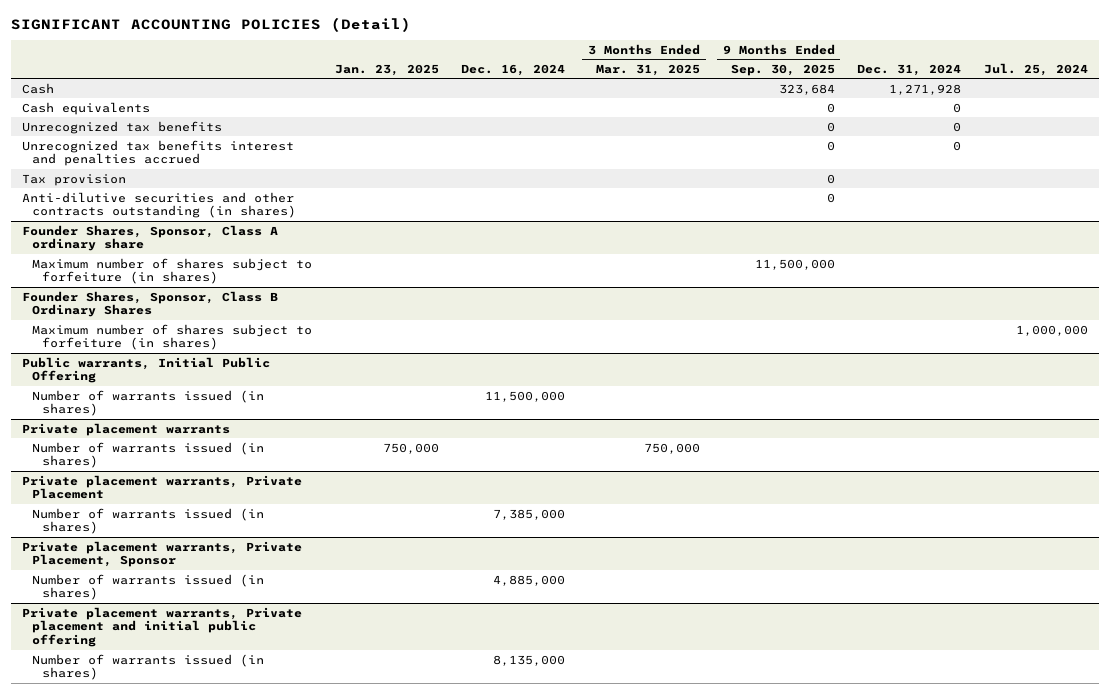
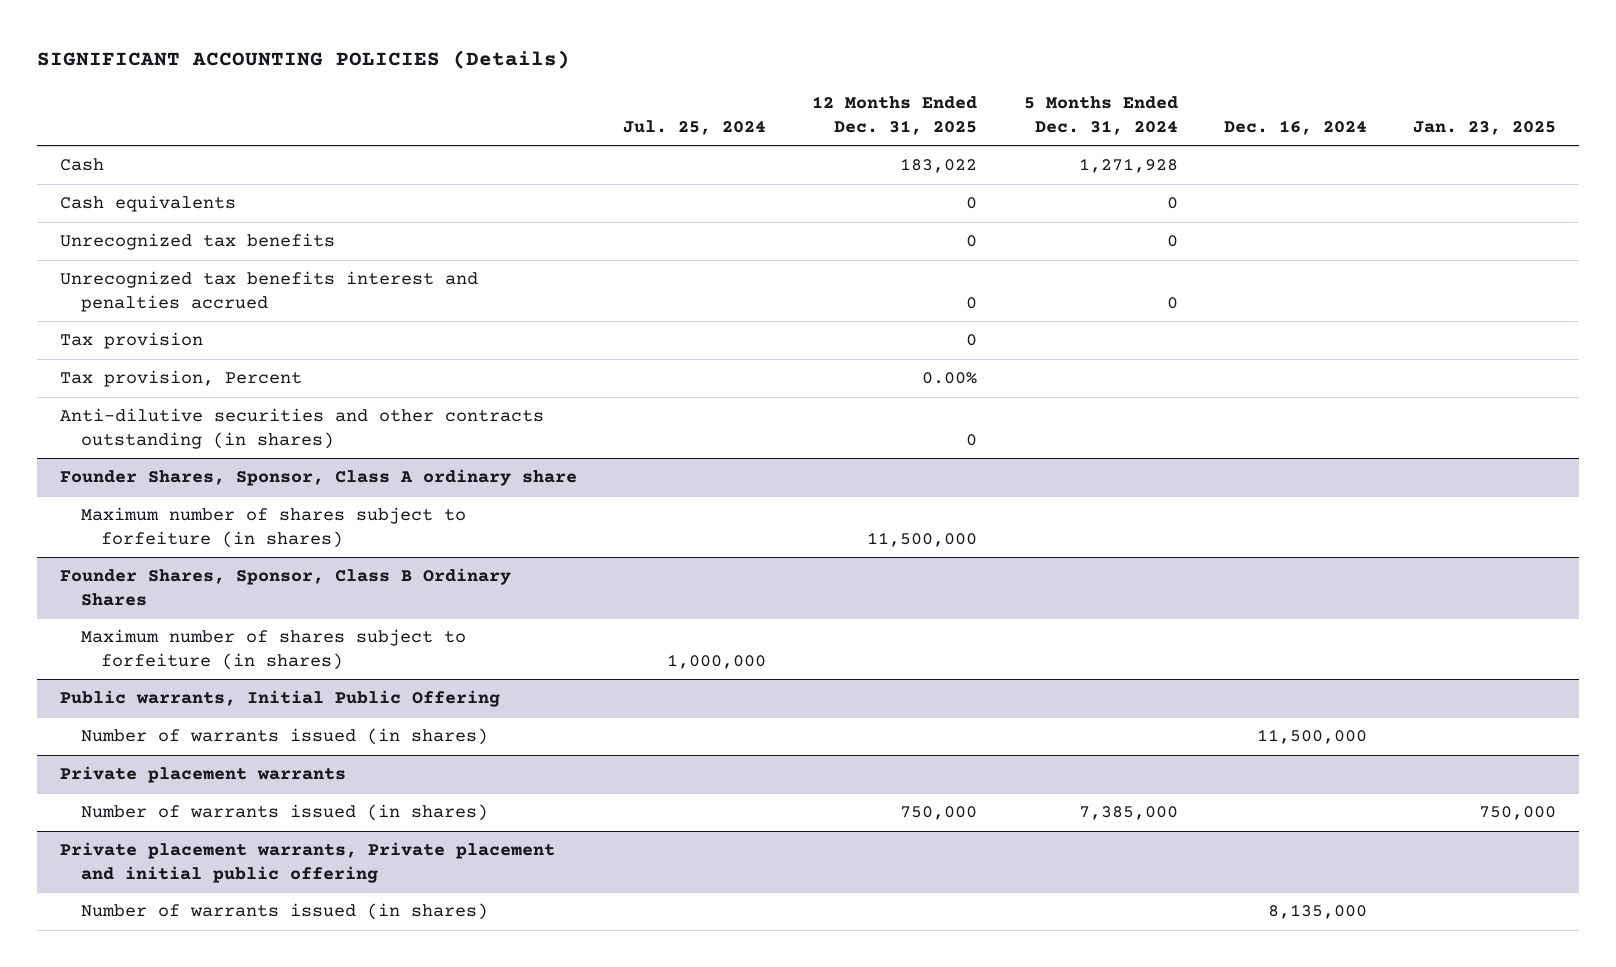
- SIGNIFICANT ACCOUNTING POLICIES (Detail)
+ SIGNIFICANT ACCOUNTING POLICIES (Details)
- | Jan. 23, 2025 | Dec. 16, 2024 | 3 Months Ended Mar. 31, 2025 | 9 Months Ended Sep. 30, 2025 | Dec. 31, 2024 | Jul. 25, 2024
+ | Jul. 25, 2024 | 12 Months Ended Dec. 31, 2025 | 5 Months Ended Dec. 31, 2024 | Dec. 16, 2024 | Jan. 23, 2025
+ Tax provision, Percent | | 0.00% | | |
- Private placement warrants, Private Placement
- Number of warrants issued (in shares) | | 7,385,000 | | | |
- Private placement warrants, Private Placement, Sponsor
- Number of warrants issued (in shares) | | 4,885,000 | | | |

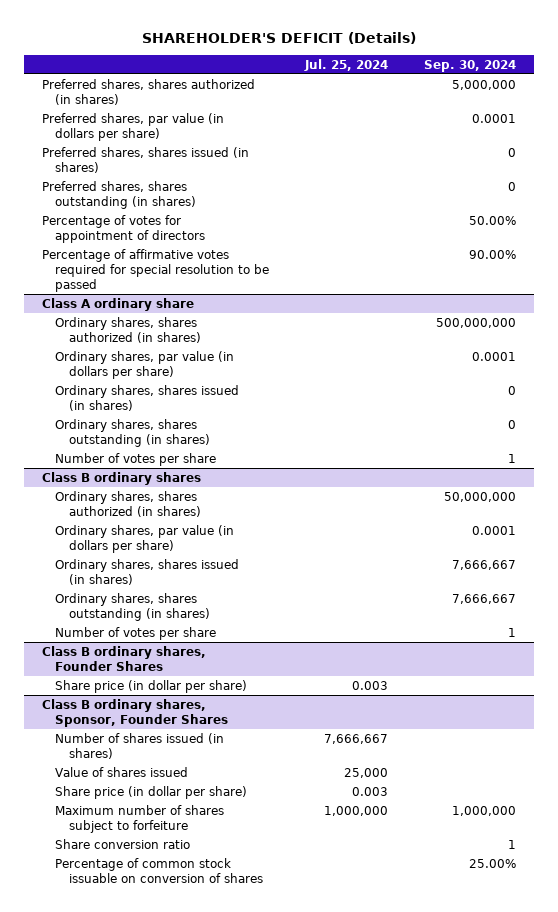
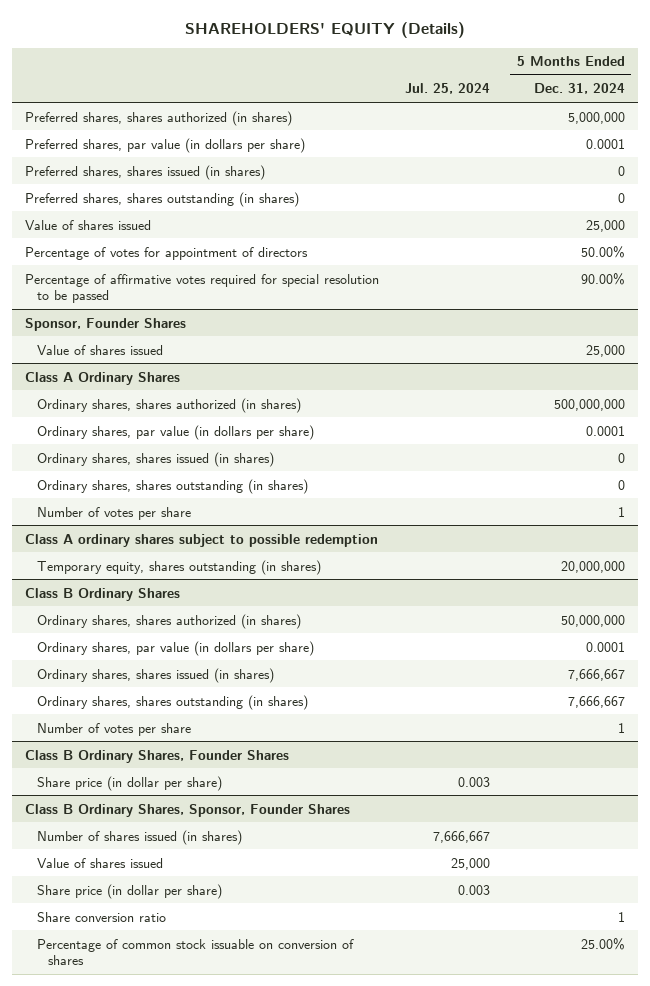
- SHAREHOLDER'S DEFICIT (Details)
+ SHAREHOLDERS' EQUITY (Details)
- | Jul. 25, 2024 | Sep. 30, 2024
+ | Jul. 25, 2024 | 5 Months Ended Dec. 31, 2024
+ Value of shares issued | | 25,000
- Class A ordinary share
+ Sponsor, Founder Shares
+ Value of shares issued | | 25,000
+ Class A Ordinary Shares
- Class B ordinary shares
+ Class A ordinary shares subject to possible redemption
+ Temporary equity, shares outstanding (in shares) | | 20,000,000
+ Class B Ordinary Shares
- Class B ordinary shares, Founder Shares
+ Class B Ordinary Shares, Founder Shares
- Class B ordinary shares, Sponsor, Founder Shares
+ Class B Ordinary Shares, Sponsor, Founder Shares
- Maximum number of shares subject to forfeiture | 1,000,000 | 1,000,000

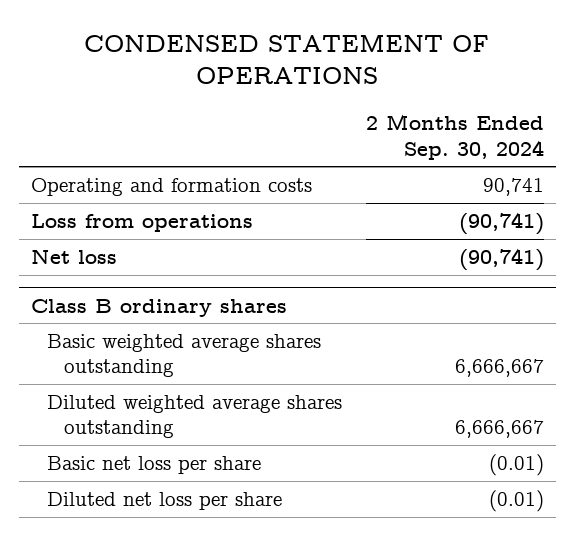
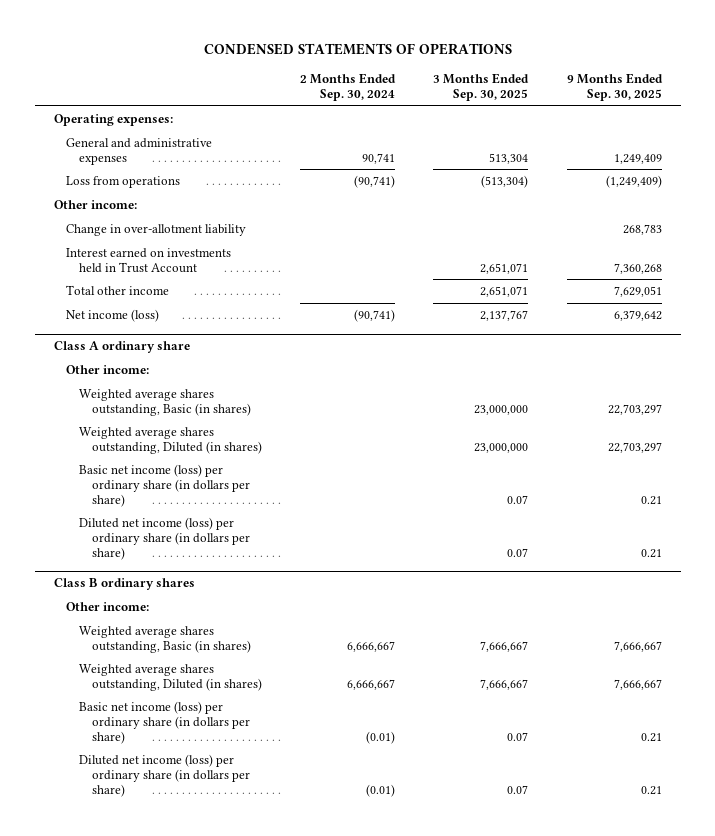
- CONDENSED STATEMENT OF OPERATIONS
+ CONDENSED STATEMENTS OF OPERATIONS
- | 2 Months Ended Sep. 30, 2024
+ | 2 Months Ended Sep. 30, 2024 | 3 Months Ended Sep. 30, 2025 | 9 Months Ended Sep. 30, 2025
- Operating and formation costs | 90,741
+ Operating expenses:
+ General and administrative expenses | 90,741 | 513,304 | 1,249,409
- Net loss | (90,741)
+ Other income:
+ Change in over-allotment liability | | | 268,783
+ Interest earned on investments held in Trust Account | | 2,651,071 | 7,360,268
+ Total other income | | 2,651,071 | 7,629,051
+ Net income (loss) | (90,741) | 2,137,767 | 6,379,642
+ Class A ordinary share
+ Other income:
+ Weighted average shares outstanding, Basic (in shares) | | 23,000,000 | 22,703,297
+ Weighted average shares outstanding, Diluted (in shares) | | 23,000,000 | 22,703,297
+ Basic net income (loss) per ordinary share (in dollars per share) | | 0.07 | 0.21
+ Diluted net income (loss) per ordinary share (in dollars per share) | | 0.07 | 0.21
@ Class B ordinary shares
- Basic weighted average shares outstanding | 6,666,667
- Diluted weighted average shares outstanding | 6,666,667
- Basic net loss per share | (0.01)
- Diluted net loss per share | (0.01)
+ Other income:
+ Weighted average shares outstanding, Basic (in shares) | 6,666,667 | 7,666,667 | 7,666,667
+ Weighted average shares outstanding, Diluted (in shares) | 6,666,667 | 7,666,667 | 7,666,667
+ Basic net income (loss) per ordinary share (in dollars per share) | (0.01) | 0.07 | 0.21
+ Diluted net income (loss) per ordinary share (in dollars per share) | (0.01) | 0.07 | 0.21

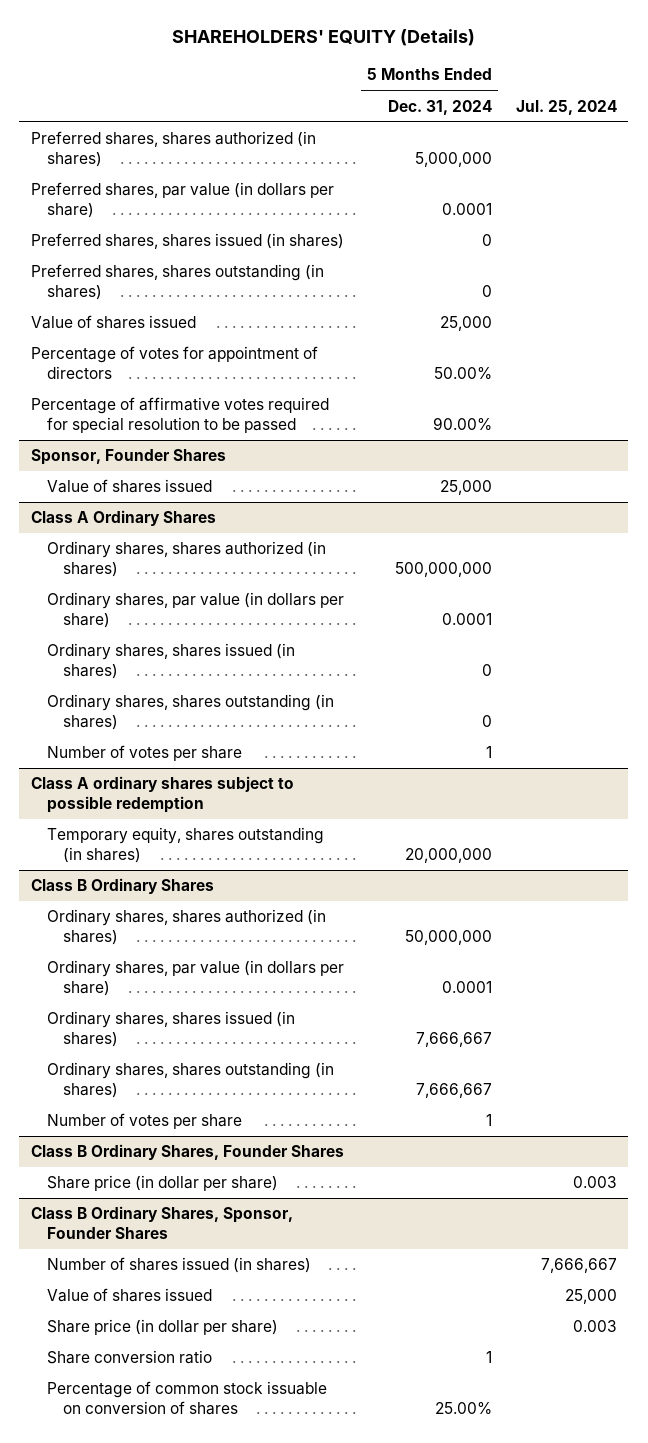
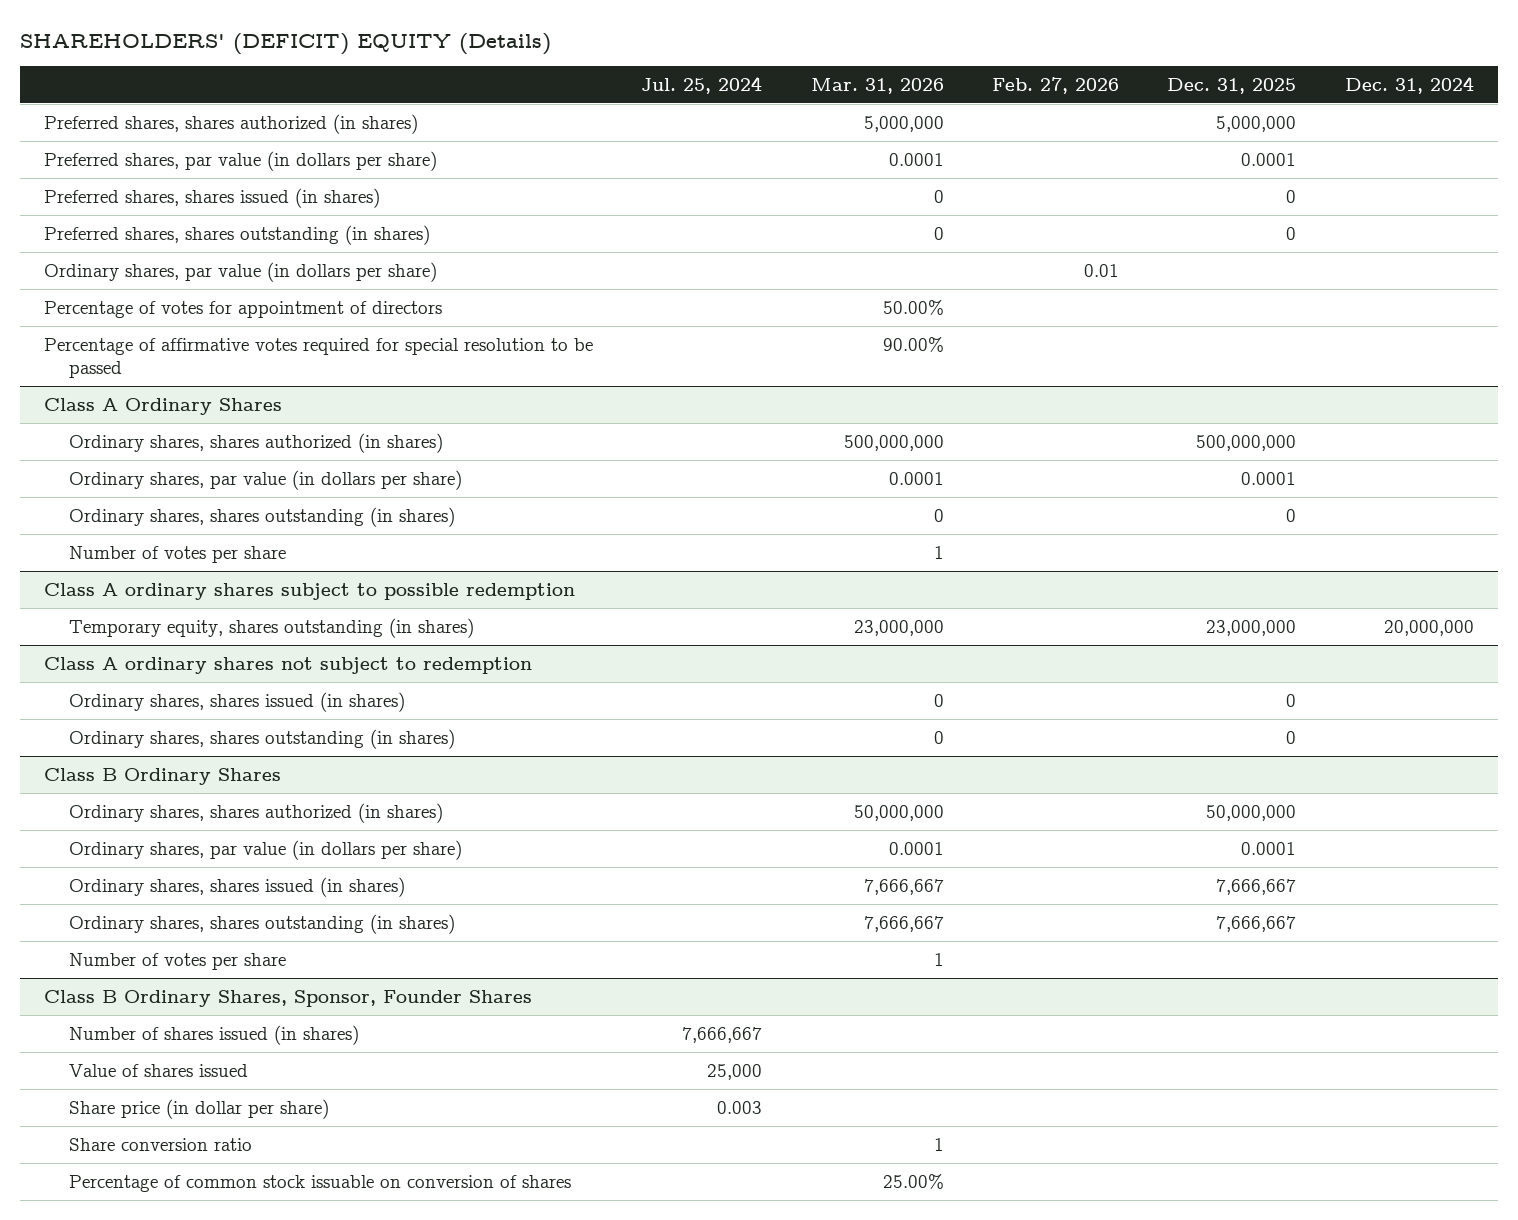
- SHAREHOLDERS' EQUITY (Details)
+ SHAREHOLDERS' (DEFICIT) EQUITY (Details)
- | 5 Months Ended Dec. 31, 2024 | Jul. 25, 2024
+ | Jul. 25, 2024 | Mar. 31, 2026 | Feb. 27, 2026 | Dec. 31, 2025 | Dec. 31, 2024
- Value of shares issued | 25,000 |
+ Ordinary shares, par value (in dollars per share) | | | 0.01 | |
- Sponsor, Founder Shares
- Value of shares issued | 25,000 |
@ Class A Ordinary Shares
- Ordinary shares, shares issued (in shares) | 0 |
+ Class A ordinary shares not subject to redemption
+ Ordinary shares, shares issued (in shares) | | 0 | | 0 |
+ Ordinary shares, shares outstanding (in shares) | | 0 | | 0 |
- Class B Ordinary Shares, Founder Shares
- Share price (in dollar per share) | | 0.003

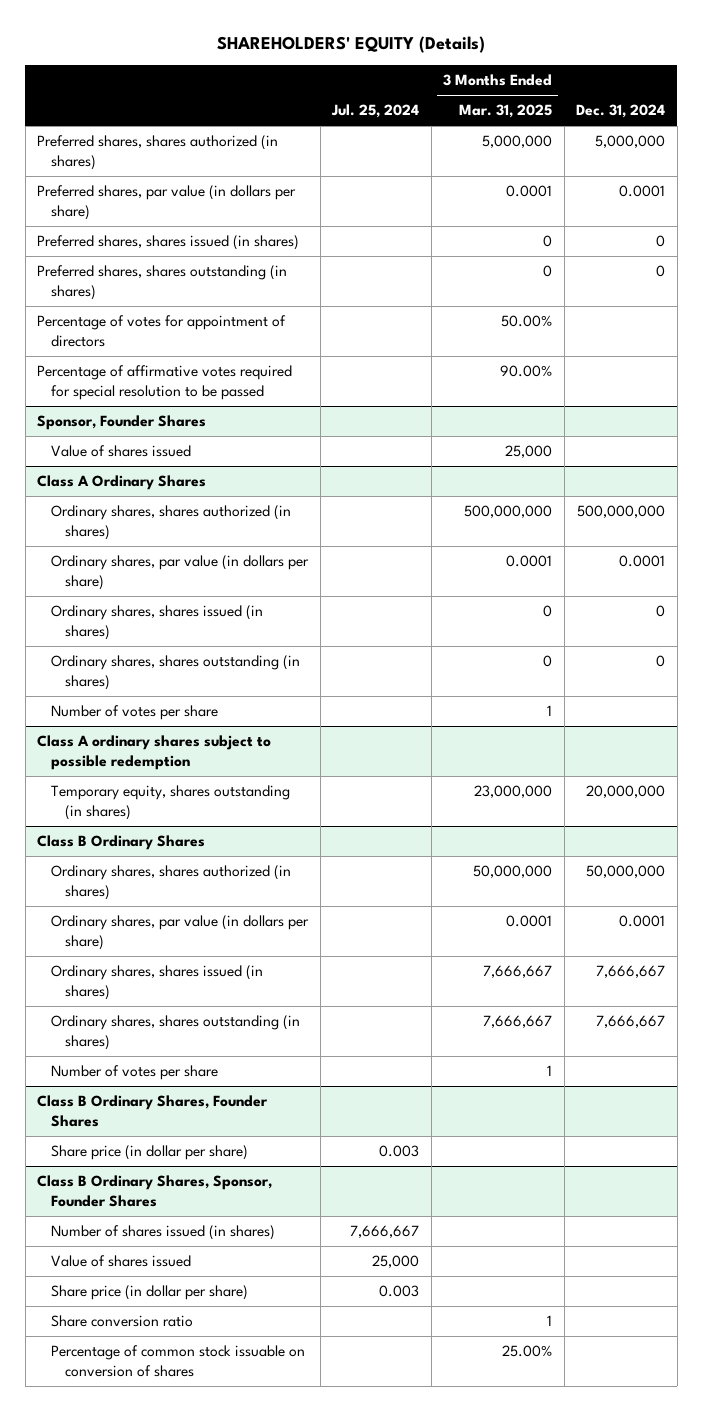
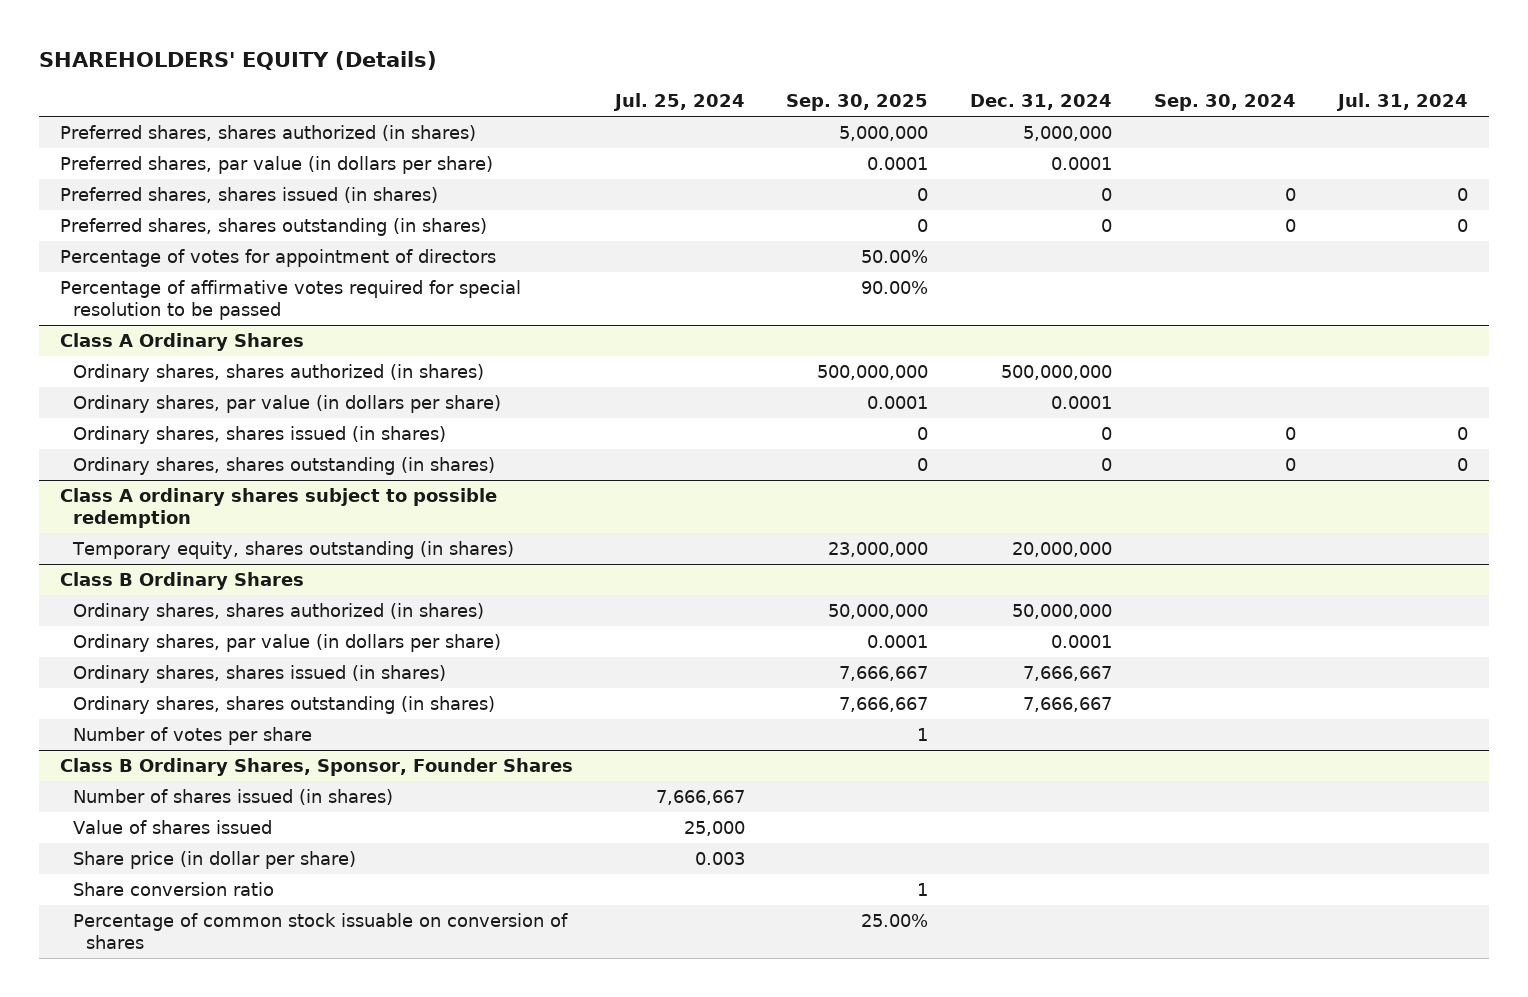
- | Jul. 25, 2024 | 3 Months Ended Mar. 31, 2025 | Dec. 31, 2024
+ | Jul. 25, 2024 | Sep. 30, 2025 | Dec. 31, 2024 | Sep. 30, 2024 | Jul. 31, 2024
- Sponsor, Founder Shares
- Value of shares issued | | 25,000 |
@ Class A Ordinary Shares
- Number of votes per share | | 1 |
- Class B Ordinary Shares, Founder Shares
- Share price (in dollar per share) | 0.003 | |

